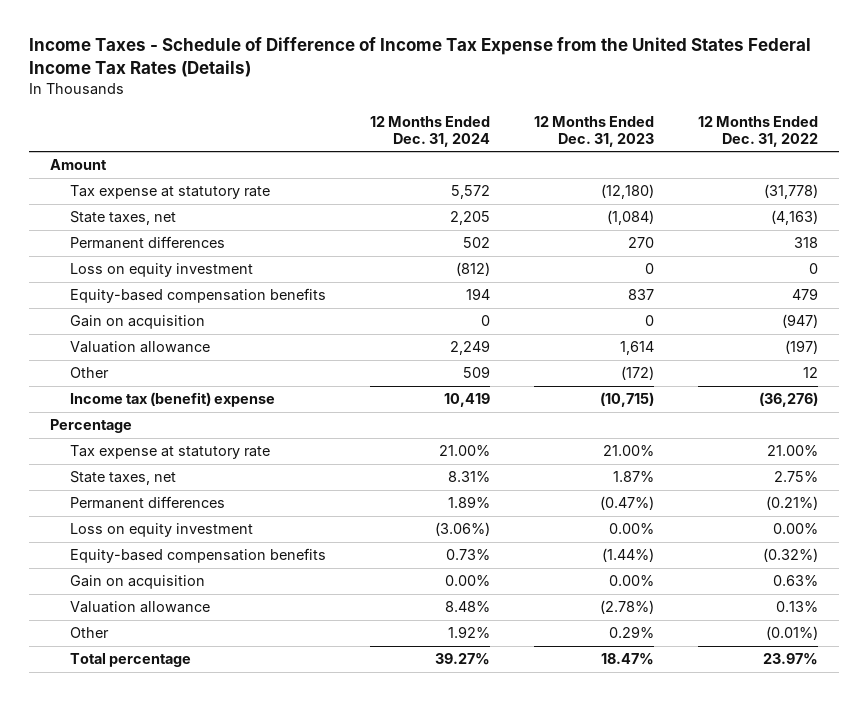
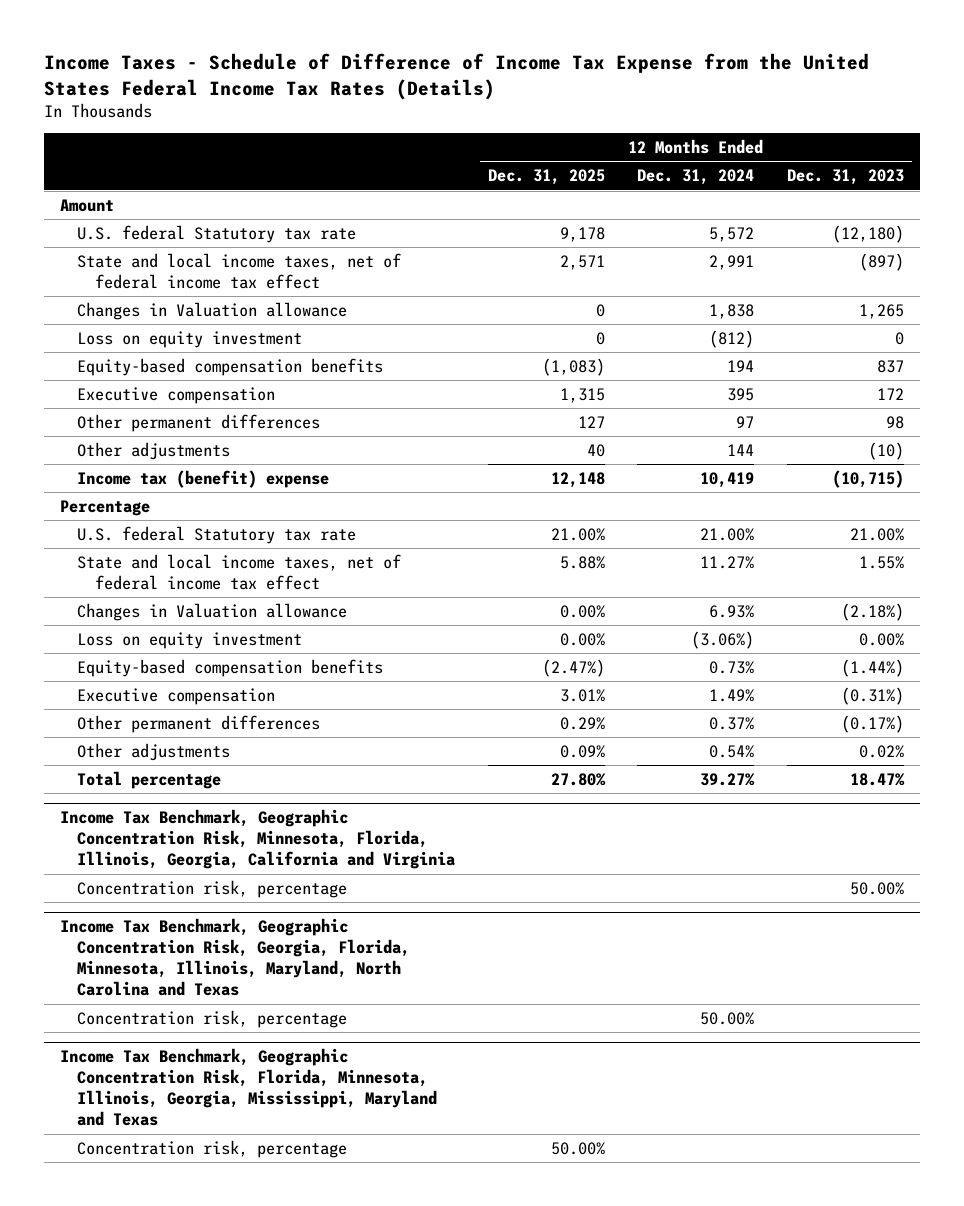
- | 12 Months Ended Dec. 31, 2024 | 12 Months Ended Dec. 31, 2023 | 12 Months Ended Dec. 31, 2022
+ | 12 Months Ended Dec. 31, 2025 | 12 Months Ended Dec. 31, 2024 | 12 Months Ended Dec. 31, 2023
- Tax expense at statutory rate | 5,572 | (12,180) | (31,778)
- State taxes, net | 2,205 | (1,084) | (4,163)
- Permanent differences | 502 | 270 | 318
+ U.S. federal Statutory tax rate | 9,178 | 5,572 | (12,180)
+ State and local income taxes, net of federal income tax effect | 2,571 | 2,991 | (897)
+ Changes in Valuation allowance | 0 | 1,838 | 1,265
- Gain on acquisition | 0 | 0 | (947)
- Valuation allowance | 2,249 | 1,614 | (197)
- Other | 509 | (172) | 12
+ Executive compensation | 1,315 | 395 | 172
+ Other permanent differences | 127 | 97 | 98
+ Other adjustments | 40 | 144 | (10)
- Tax expense at statutory rate | 21.00% | 21.00% | 21.00%
- State taxes, net | 8.31% | 1.87% | 2.75%
- Permanent differences | 1.89% | (0.47%) | (0.21%)
+ U.S. federal Statutory tax rate | 21.00% | 21.00% | 21.00%
+ State and local income taxes, net of federal income tax effect | 5.88% | 11.27% | 1.55%
+ Changes in Valuation allowance | 0.00% | 6.93% | (2.18%)
- Gain on acquisition | 0.00% | 0.00% | 0.63%
- Valuation allowance | 8.48% | (2.78%) | 0.13%
- Other | 1.92% | 0.29% | (0.01%)
+ Executive compensation | 3.01% | 1.49% | (0.31%)
+ Other permanent differences | 0.29% | 0.37% | (0.17%)
+ Other adjustments | 0.09% | 0.54% | 0.02%
+ Income Tax Benchmark, Geographic Concentration Risk, Minnesota, Florida, Illinois, Georgia, California and Virginia
+ Concentration risk, percentage | | | 50.00%
+ Income Tax Benchmark, Geographic Concentration Risk, Georgia, Florida, Minnesota, Illinois, Maryland, North Carolina and Texas
+ Concentration risk, percentage | | 50.00% |
+ Income Tax Benchmark, Geographic Concentration Risk, Florida, Minnesota, Illinois, Georgia, Mississippi, Maryland and Texas
+ Concentration risk, percentage | 50.00% | |

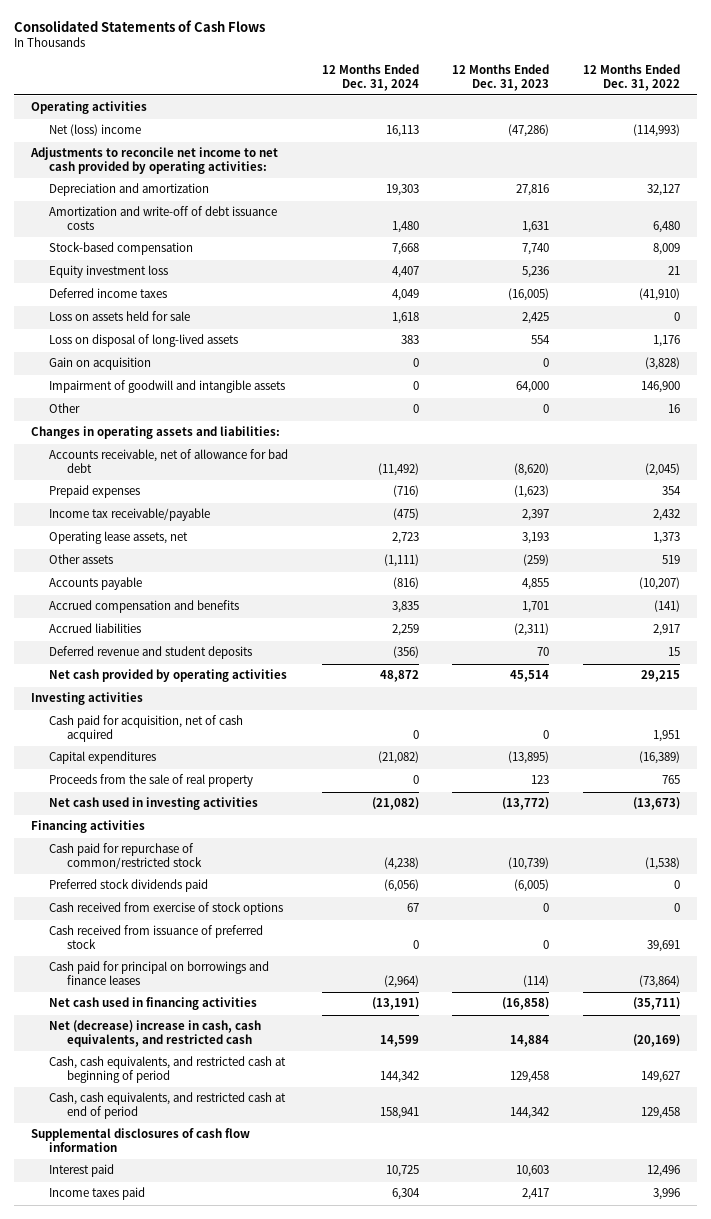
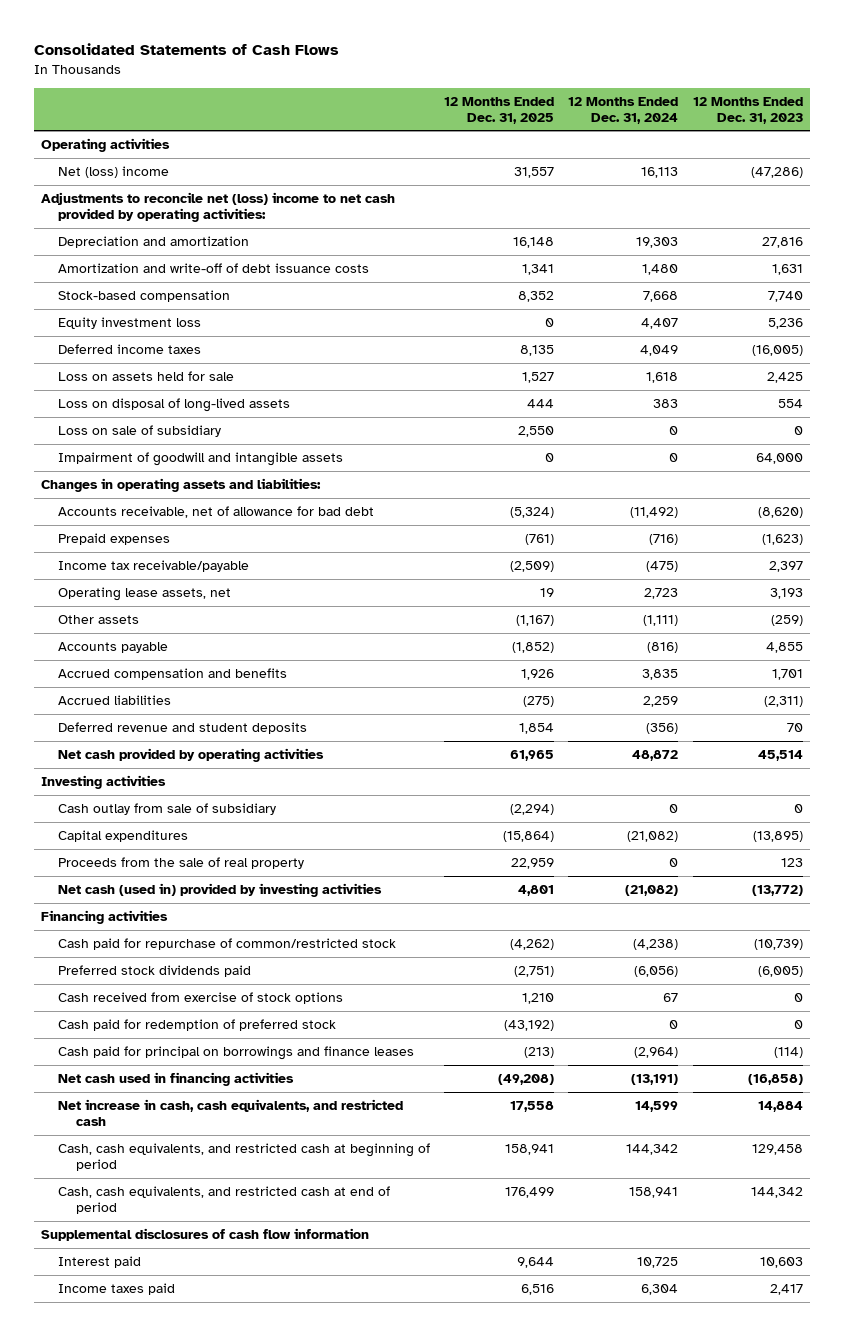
- | 12 Months Ended Dec. 31, 2024 | 12 Months Ended Dec. 31, 2023 | 12 Months Ended Dec. 31, 2022
+ | 12 Months Ended Dec. 31, 2025 | 12 Months Ended Dec. 31, 2024 | 12 Months Ended Dec. 31, 2023
- Adjustments to reconcile net income to net cash provided by operating activities:
+ Adjustments to reconcile net (loss) income to net cash provided by operating activities:
- Gain on acquisition | 0 | 0 | (3,828)
+ Loss on sale of subsidiary | 2,550 | 0 | 0
- Other | 0 | 0 | 16
- Cash paid for acquisition, net of cash acquired | 0 | 0 | 1,951
+ Cash outlay from sale of subsidiary | (2,294) | 0 | 0
- Net cash used in investing activities | (21,082) | (13,772) | (13,673)
+ Net cash (used in) provided by investing activities | 4,801 | (21,082) | (13,772)
- Cash received from issuance of preferred stock | 0 | 0 | 39,691
+ Cash paid for redemption of preferred stock | (43,192) | 0 | 0
- Net (decrease) increase in cash, cash equivalents, and restricted cash | 14,599 | 14,884 | (20,169)
+ Net increase in cash, cash equivalents, and restricted cash | 17,558 | 14,599 | 14,884

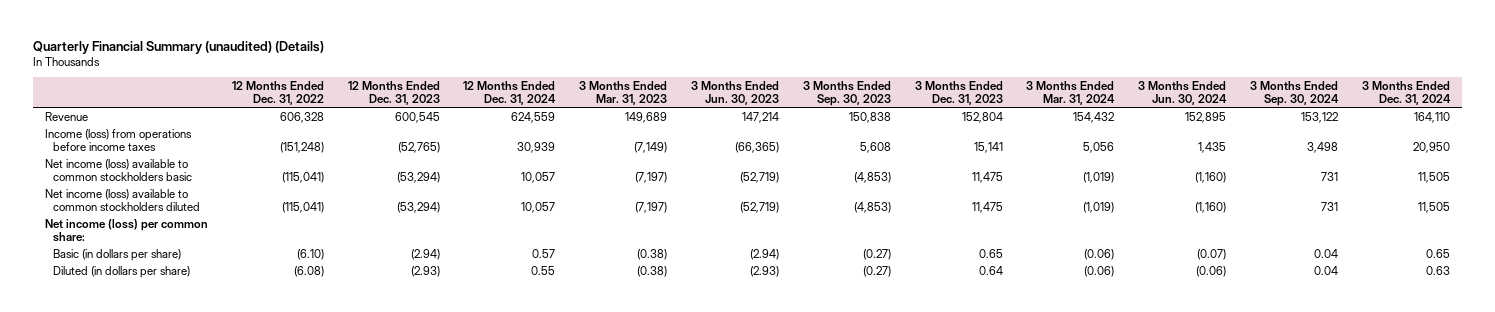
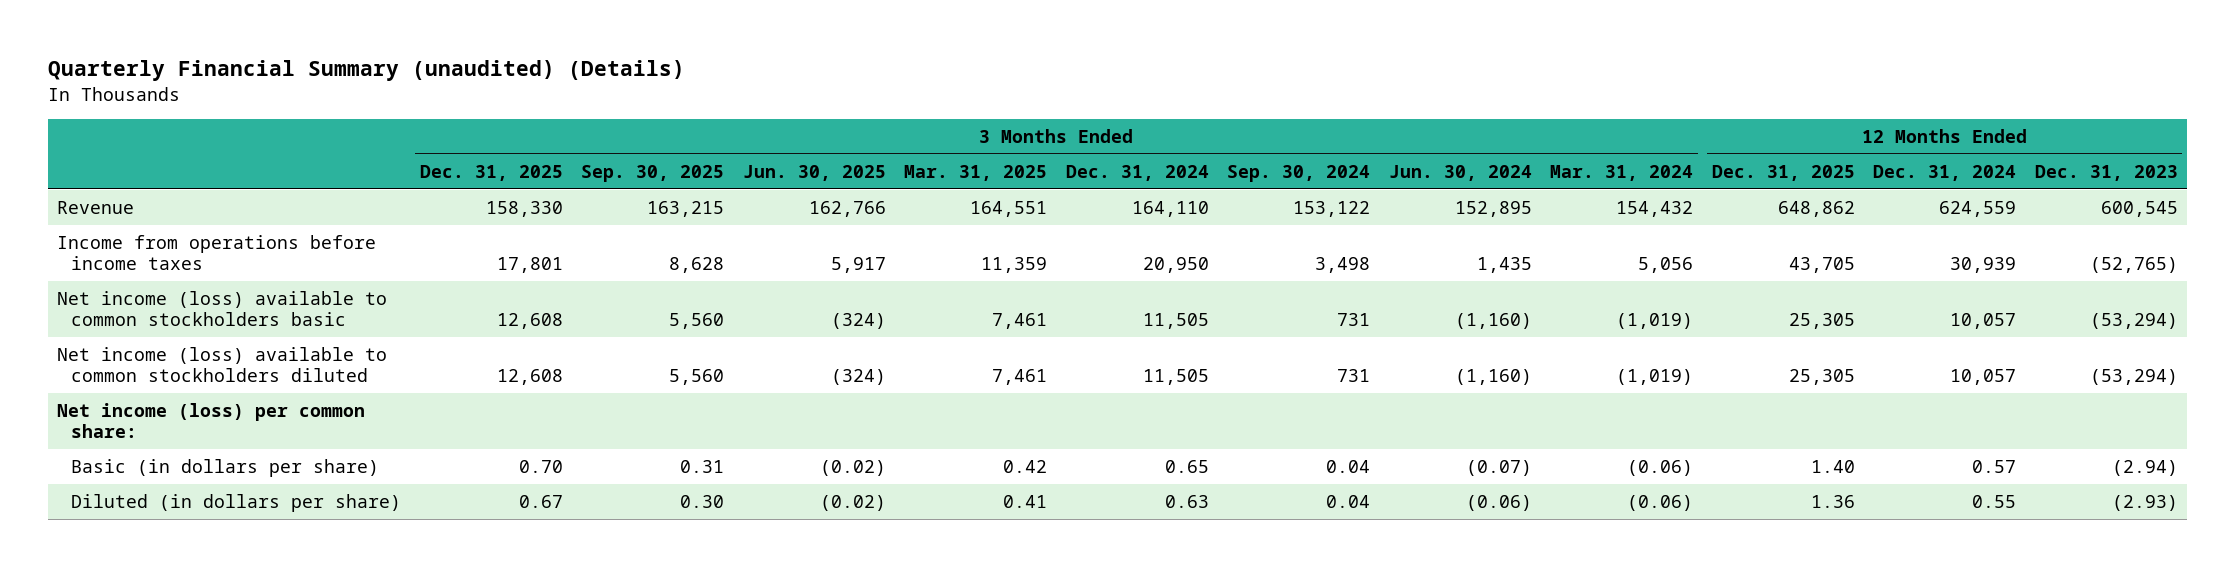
- | 12 Months Ended Dec. 31, 2022 | 12 Months Ended Dec. 31, 2023 | 12 Months Ended Dec. 31, 2024 | 3 Months Ended Mar. 31, 2023 | 3 Months Ended Jun. 30, 2023 | 3 Months Ended Sep. 30, 2023 | 3 Months Ended Dec. 31, 2023 | 3 Months Ended Mar. 31, 2024 | 3 Months Ended Jun. 30, 2024 | 3 Months Ended Sep. 30, 2024 | 3 Months Ended Dec. 31, 2024
+ | 3 Months Ended Dec. 31, 2025 | 3 Months Ended Sep. 30, 2025 | 3 Months Ended Jun. 30, 2025 | 3 Months Ended Mar. 31, 2025 | 3 Months Ended Dec. 31, 2024 | 3 Months Ended Sep. 30, 2024 | 3 Months Ended Jun. 30, 2024 | 3 Months Ended Mar. 31, 2024 | 12 Months Ended Dec. 31, 2025 | 12 Months Ended Dec. 31, 2024 | 12 Months Ended Dec. 31, 2023
- Income (loss) from operations before income taxes | (151,248) | (52,765) | 30,939 | (7,149) | (66,365) | 5,608 | 15,141 | 5,056 | 1,435 | 3,498 | 20,950
+ Income from operations before income taxes | 17,801 | 8,628 | 5,917 | 11,359 | 20,950 | 3,498 | 1,435 | 5,056 | 43,705 | 30,939 | (52,765)

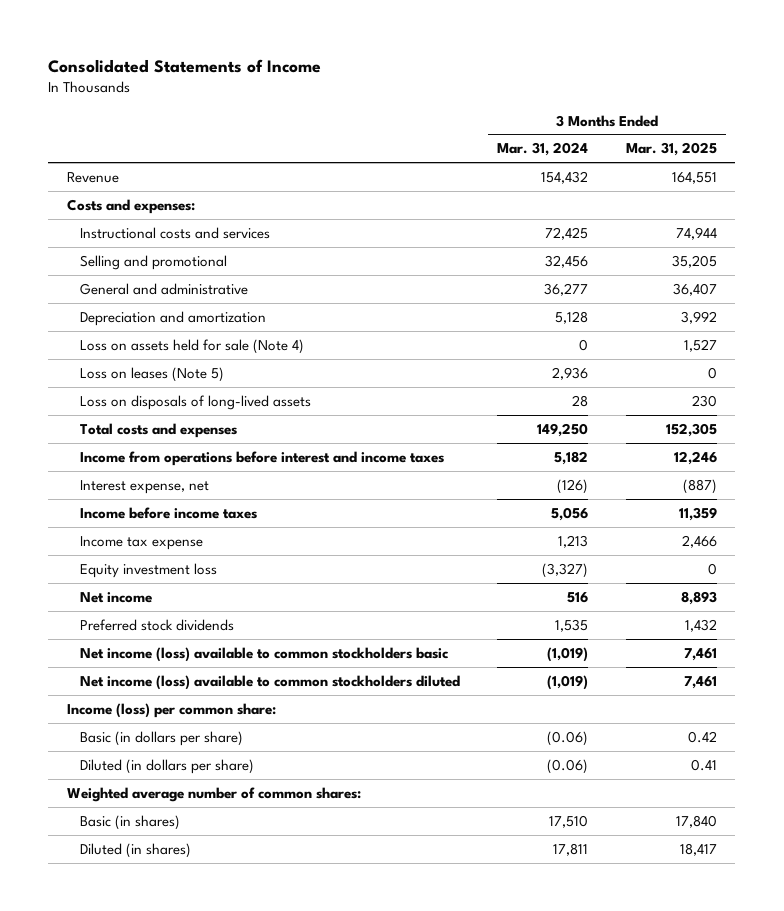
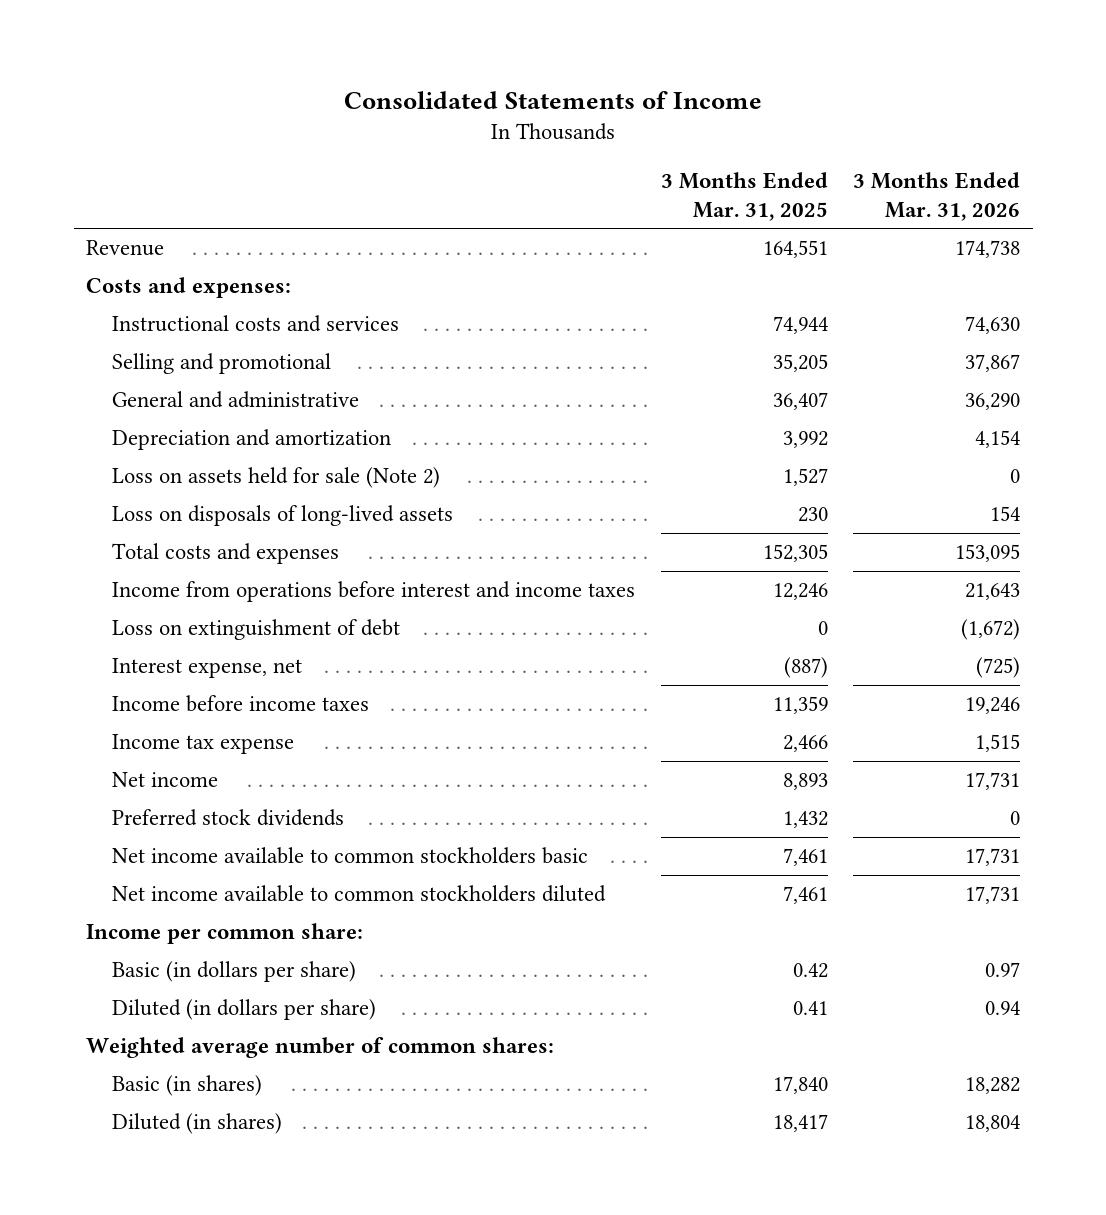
- | 3 Months Ended Mar. 31, 2024 | 3 Months Ended Mar. 31, 2025
+ | 3 Months Ended Mar. 31, 2025 | 3 Months Ended Mar. 31, 2026
- Loss on assets held for sale (Note 4) | 0 | 1,527
- Loss on leases (Note 5) | 2,936 | 0
+ Loss on assets held for sale (Note 2) | 1,527 | 0
+ Loss on extinguishment of debt | 0 | (1,672)
- Equity investment loss | (3,327) | 0
- Net income (loss) available to common stockholders basic | (1,019) | 7,461
- Net income (loss) available to common stockholders diluted | (1,019) | 7,461
- Income (loss) per common share:
+ Net income available to common stockholders basic | 7,461 | 17,731
+ Net income available to common stockholders diluted | 7,461 | 17,731
+ Income per common share:

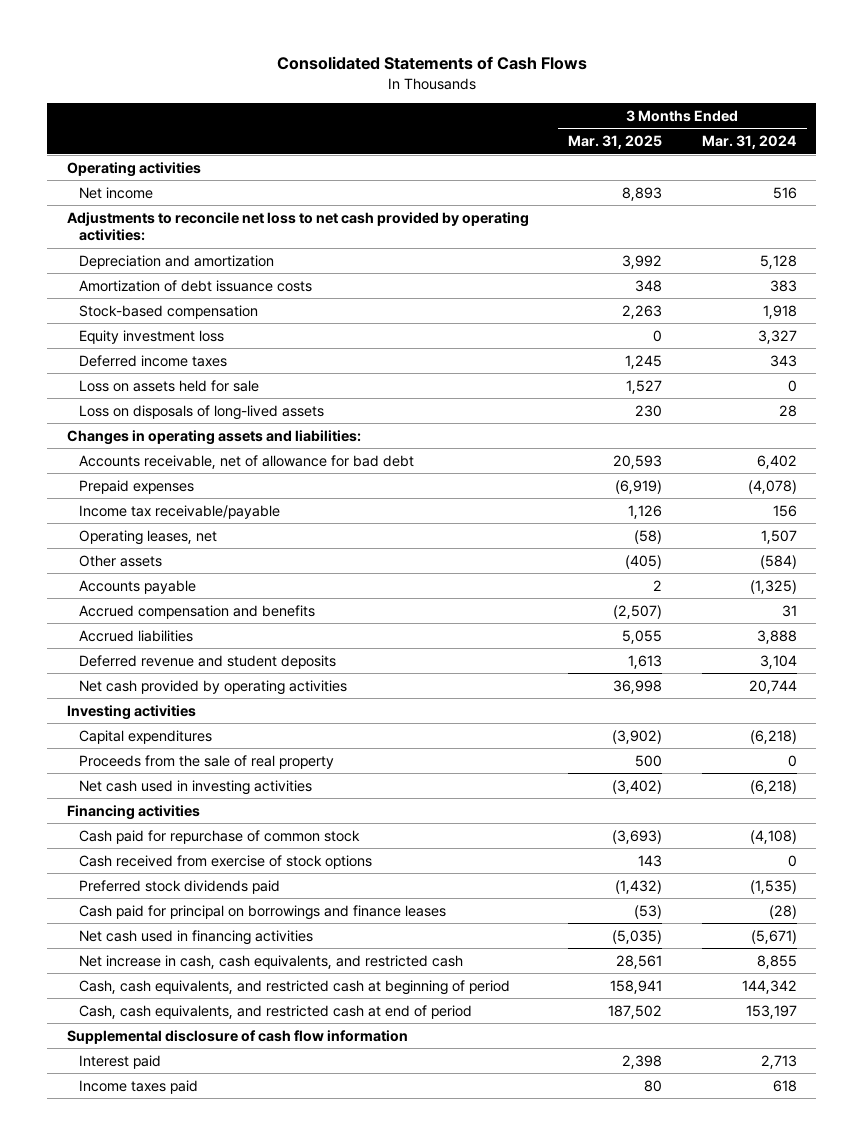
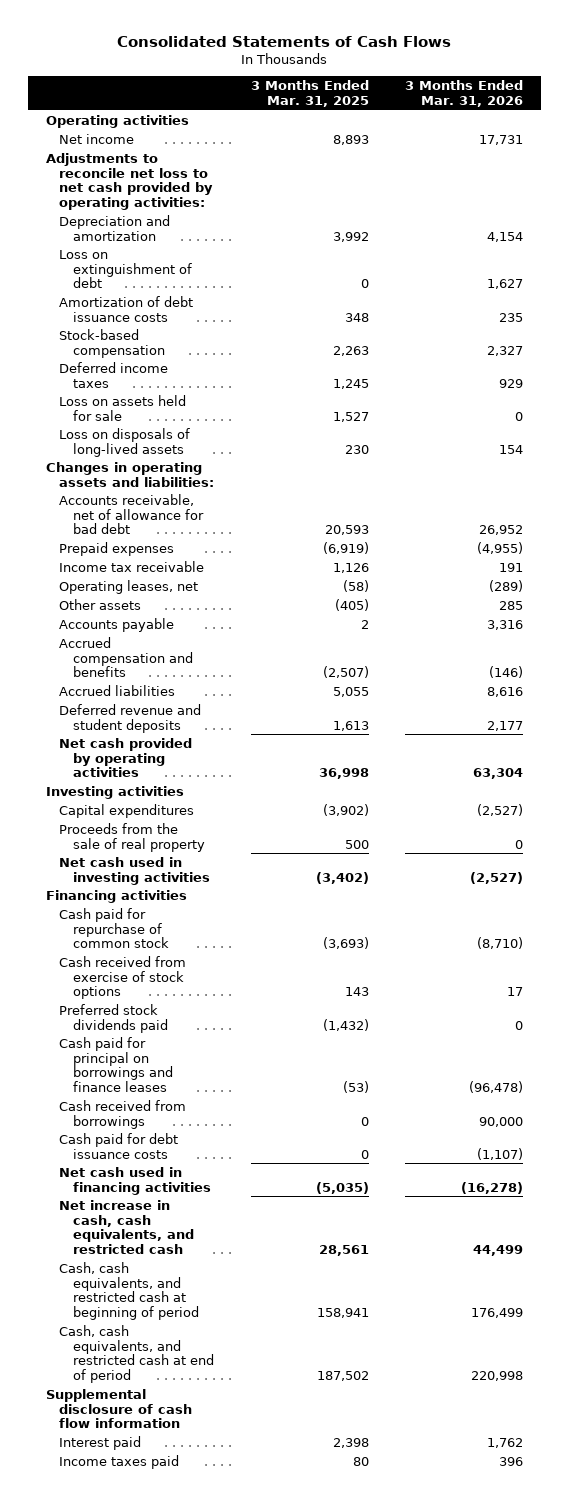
- | 3 Months Ended Mar. 31, 2025 | 3 Months Ended Mar. 31, 2024
+ | 3 Months Ended Mar. 31, 2025 | 3 Months Ended Mar. 31, 2026
+ Loss on extinguishment of debt | 0 | 1,627
- Equity investment loss | 0 | 3,327
- Income tax receivable/payable | 1,126 | 156
+ Income tax receivable | 1,126 | 191
+ Cash received from borrowings | 0 | 90,000
+ Cash paid for debt issuance costs | 0 | (1,107)

